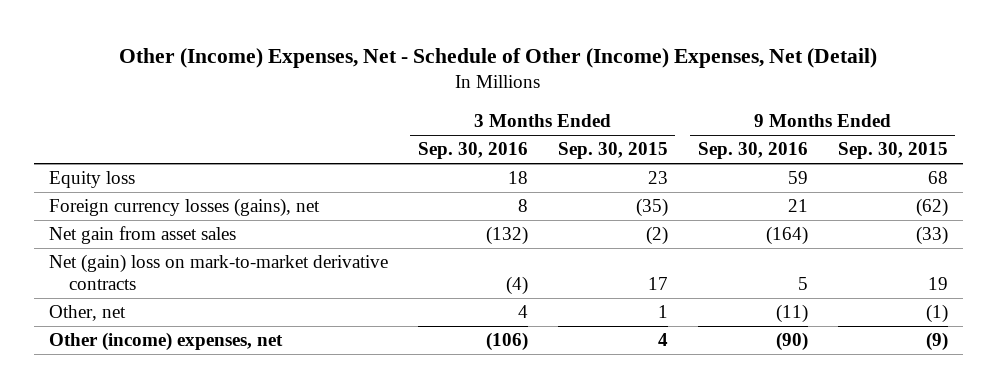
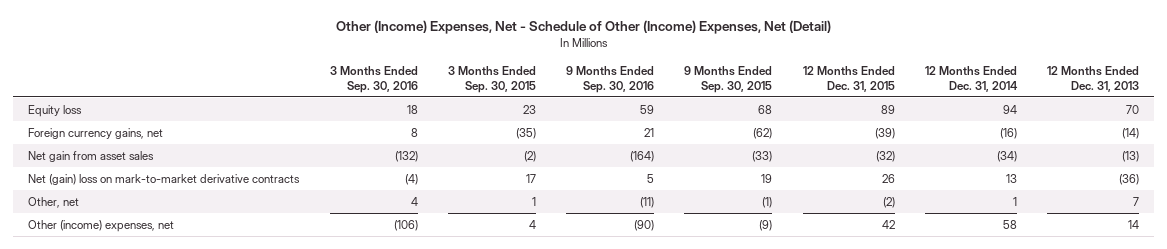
- | 3 Months Ended Sep. 30, 2016 | 3 Months Ended Sep. 30, 2015 | 9 Months Ended Sep. 30, 2016 | 9 Months Ended Sep. 30, 2015
+ | 3 Months Ended Sep. 30, 2016 | 3 Months Ended Sep. 30, 2015 | 9 Months Ended Sep. 30, 2016 | 9 Months Ended Sep. 30, 2015 | 12 Months Ended Dec. 31, 2015 | 12 Months Ended Dec. 31, 2014 | 12 Months Ended Dec. 31, 2013
- Foreign currency losses (gains), net | 8 | (35) | 21 | (62)
+ Foreign currency gains, net | 8 | (35) | 21 | (62) | (39) | (16) | (14)

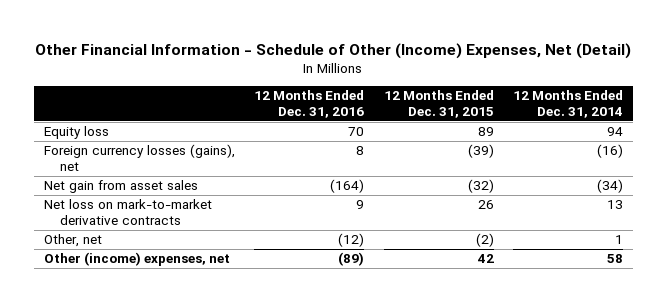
- Other (Income) Expenses, Net - Schedule of Other (Income) Expenses, Net (Detail)
+ Other Financial Information - Schedule of Other (Income) Expenses, Net (Detail)
- | 3 Months Ended Sep. 30, 2016 | 3 Months Ended Sep. 30, 2015 | 9 Months Ended Sep. 30, 2016 | 9 Months Ended Sep. 30, 2015 | 12 Months Ended Dec. 31, 2015 | 12 Months Ended Dec. 31, 2014 | 12 Months Ended Dec. 31, 2013
+ | 12 Months Ended Dec. 31, 2016 | 12 Months Ended Dec. 31, 2015 | 12 Months Ended Dec. 31, 2014
- Foreign currency gains, net | 8 | (35) | 21 | (62) | (39) | (16) | (14)
+ Foreign currency losses (gains), net | 8 | (39) | (16)
- Net (gain) loss on mark-to-market derivative contracts | (4) | 17 | 5 | 19 | 26 | 13 | (36)
+ Net loss on mark-to-market derivative contracts | 9 | 26 | 13

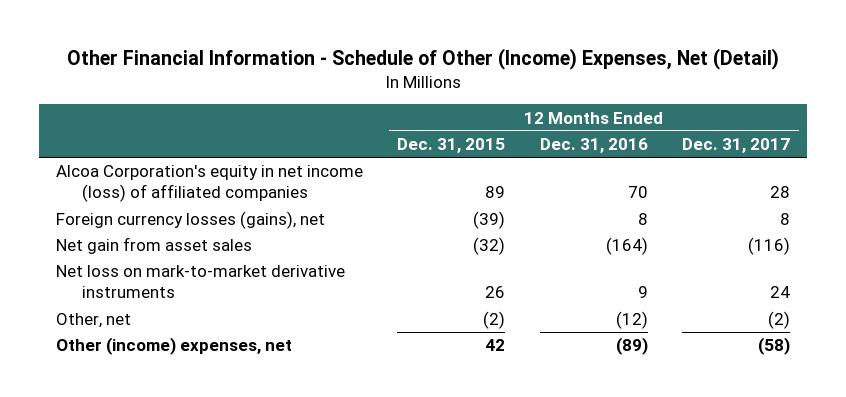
- | 12 Months Ended Dec. 31, 2016 | 12 Months Ended Dec. 31, 2015 | 12 Months Ended Dec. 31, 2014
+ | 12 Months Ended Dec. 31, 2015 | 12 Months Ended Dec. 31, 2016 | 12 Months Ended Dec. 31, 2017
- Equity loss | 70 | 89 | 94
+ Alcoa Corporation's equity in net income (loss) of affiliated companies | 89 | 70 | 28
- Net loss on mark-to-market derivative contracts | 9 | 26 | 13
+ Net loss on mark-to-market derivative instruments | 26 | 9 | 24

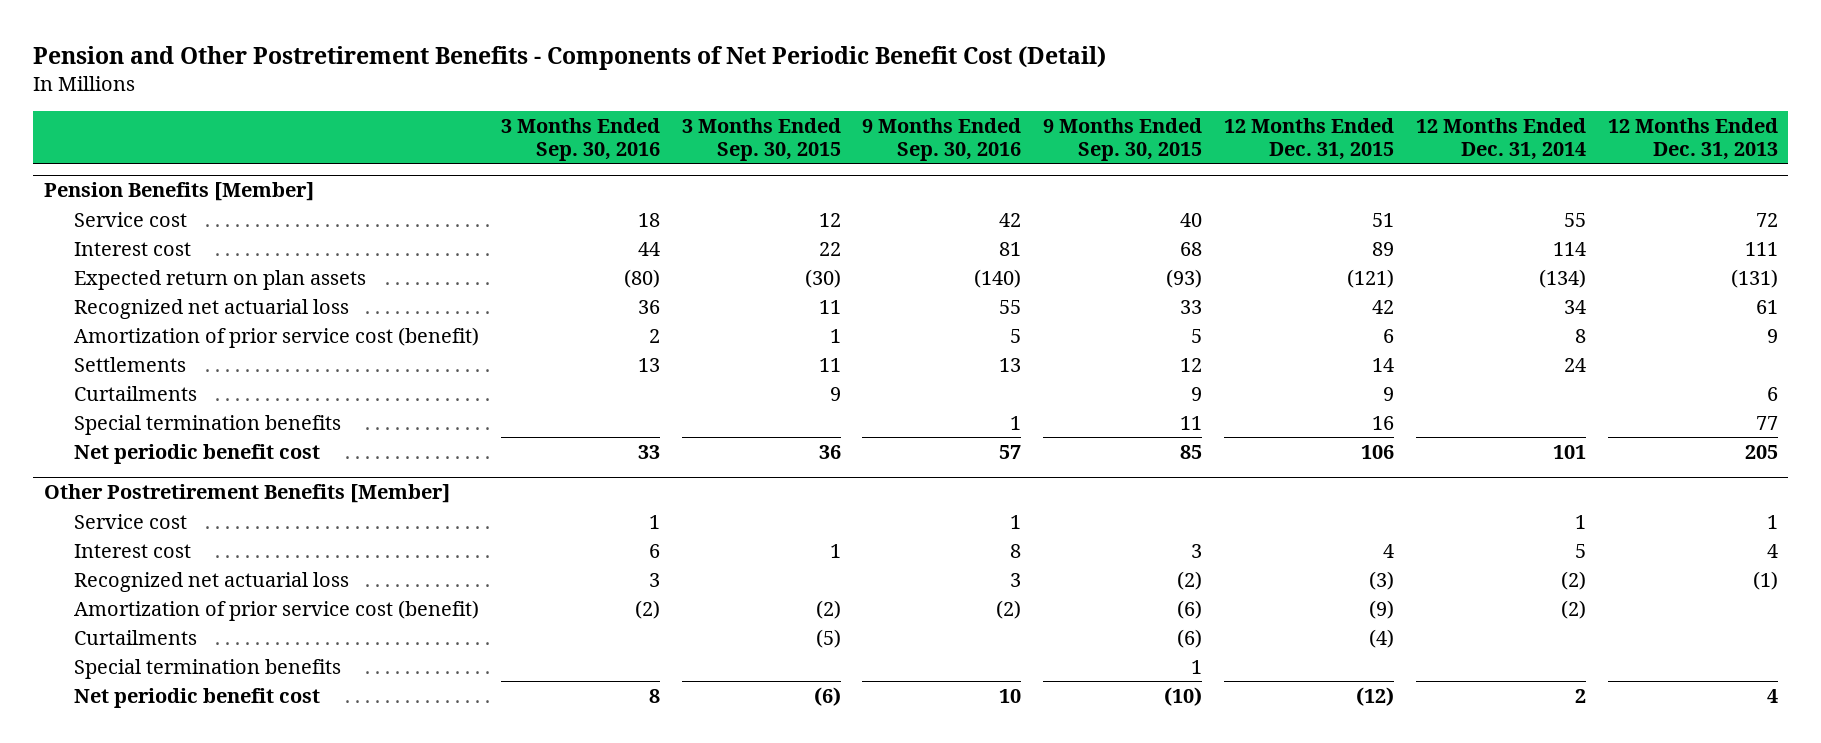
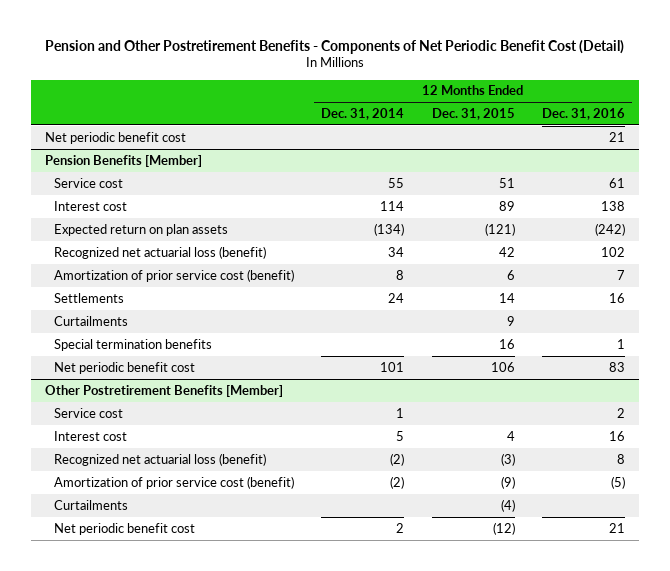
- | 3 Months Ended Sep. 30, 2016 | 3 Months Ended Sep. 30, 2015 | 9 Months Ended Sep. 30, 2016 | 9 Months Ended Sep. 30, 2015 | 12 Months Ended Dec. 31, 2015 | 12 Months Ended Dec. 31, 2014 | 12 Months Ended Dec. 31, 2013
+ | 12 Months Ended Dec. 31, 2014 | 12 Months Ended Dec. 31, 2015 | 12 Months Ended Dec. 31, 2016
+ Net periodic benefit cost | | | 21
@ Pension Benefits [Member]
- Recognized net actuarial loss | 36 | 11 | 55 | 33 | 42 | 34 | 61
+ Recognized net actuarial loss (benefit) | 34 | 42 | 102
@ Other Postretirement Benefits [Member]
- Recognized net actuarial loss | 3 | | 3 | (2) | (3) | (2) | (1)
+ Recognized net actuarial loss (benefit) | (2) | (3) | 8
- Special termination benefits | | | | 1 | | |

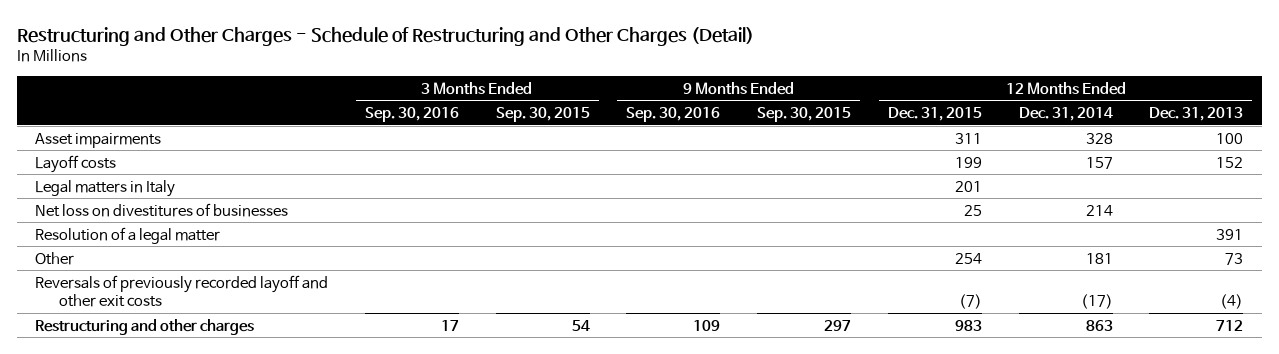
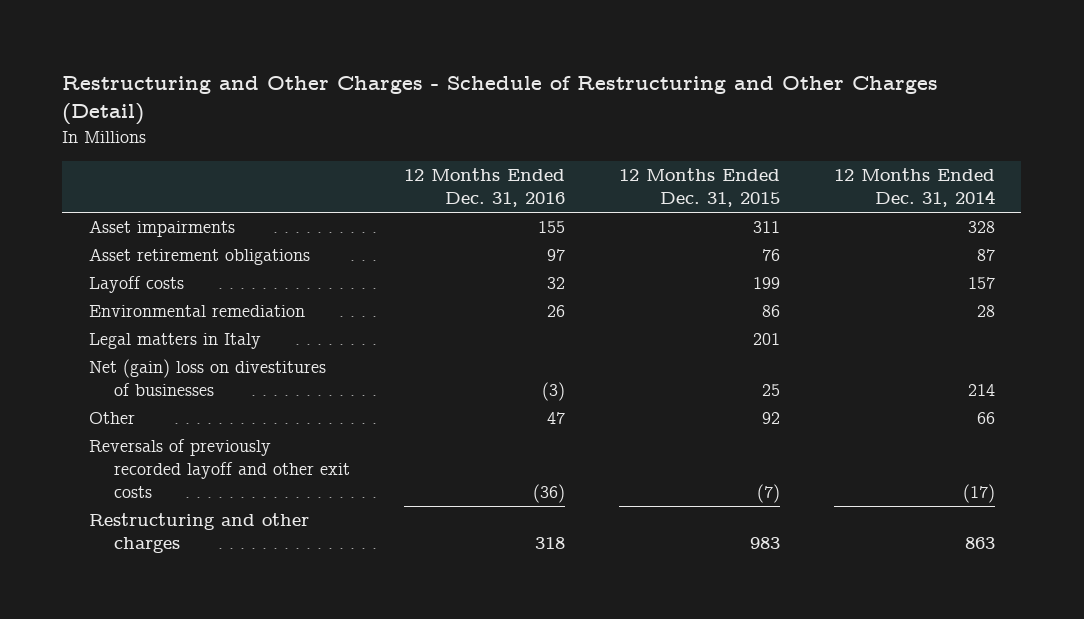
- | 3 Months Ended Sep. 30, 2016 | 3 Months Ended Sep. 30, 2015 | 9 Months Ended Sep. 30, 2016 | 9 Months Ended Sep. 30, 2015 | 12 Months Ended Dec. 31, 2015 | 12 Months Ended Dec. 31, 2014 | 12 Months Ended Dec. 31, 2013
+ | 12 Months Ended Dec. 31, 2016 | 12 Months Ended Dec. 31, 2015 | 12 Months Ended Dec. 31, 2014
+ Asset retirement obligations | 97 | 76 | 87
+ Environmental remediation | 26 | 86 | 28
- Net loss on divestitures of businesses | | | | | 25 | 214 |
- Resolution of a legal matter | | | | | | | 391
- Other | | | | | 254 | 181 | 73
+ Net (gain) loss on divestitures of businesses | (3) | 25 | 214
+ Other | 47 | 92 | 66

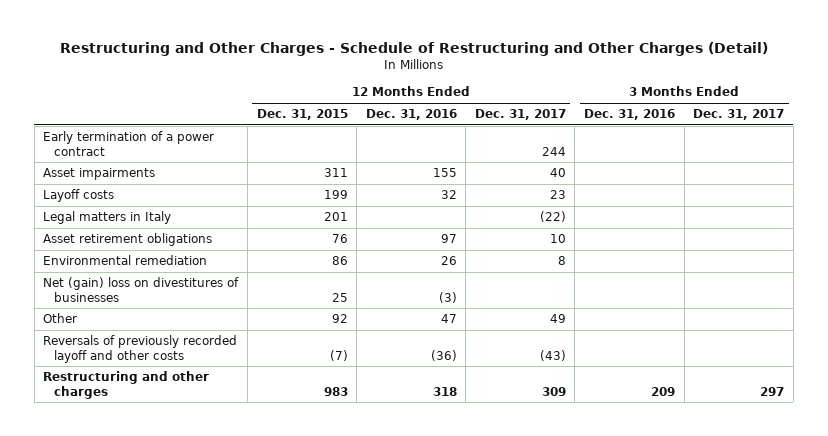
- | 12 Months Ended Dec. 31, 2016 | 12 Months Ended Dec. 31, 2015 | 12 Months Ended Dec. 31, 2014
+ | 12 Months Ended Dec. 31, 2015 | 12 Months Ended Dec. 31, 2016 | 12 Months Ended Dec. 31, 2017 | 3 Months Ended Dec. 31, 2016 | 3 Months Ended Dec. 31, 2017
+ Early termination of a power contract | | | 244 | |
moved down: Asset retirement obligations | 76 | 97 | 10 | |
moved down: Environmental remediation | 86 | 26 | 8 | |
- Reversals of previously recorded layoff and other exit costs | (36) | (7) | (17)
+ Reversals of previously recorded layoff and other costs | (7) | (36) | (43) | |

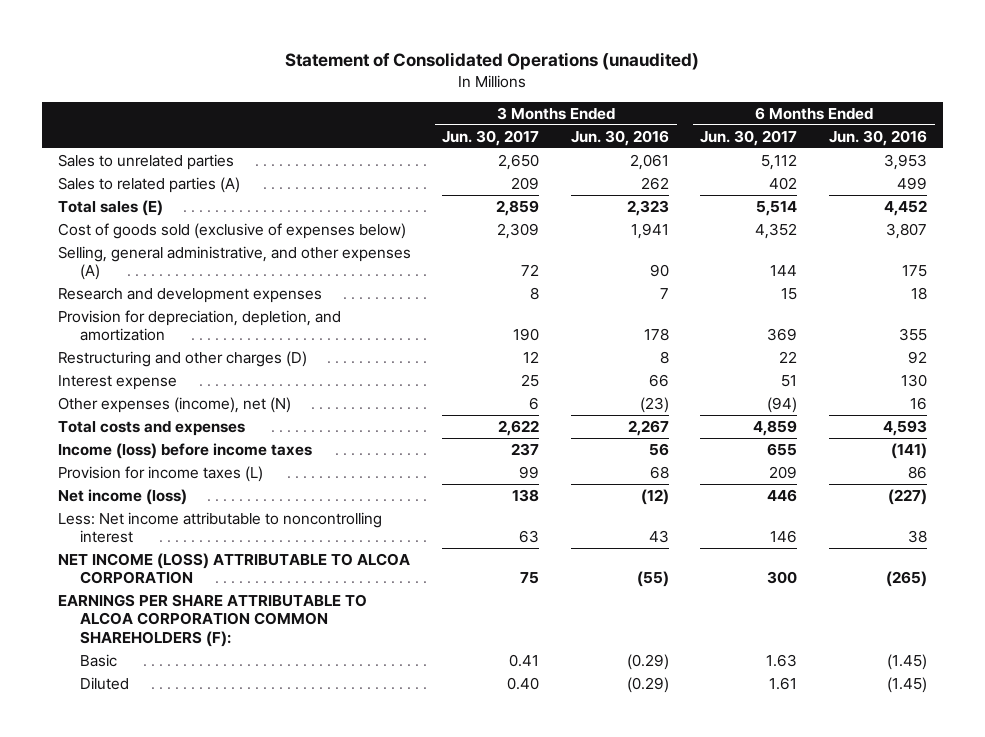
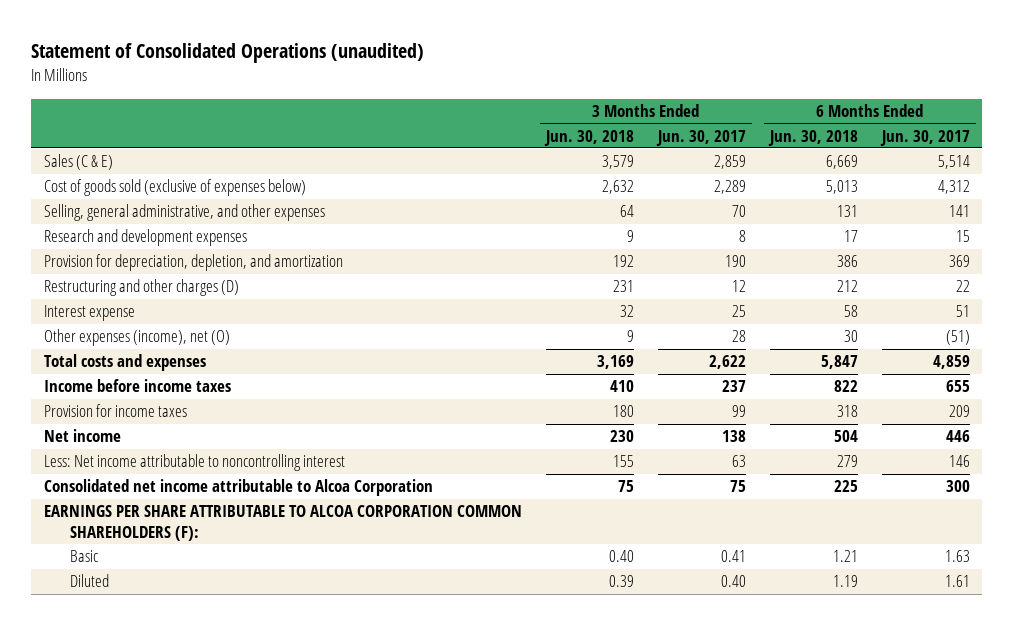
- | 3 Months Ended Jun. 30, 2017 | 3 Months Ended Jun. 30, 2016 | 6 Months Ended Jun. 30, 2017 | 6 Months Ended Jun. 30, 2016
+ | 3 Months Ended Jun. 30, 2018 | 3 Months Ended Jun. 30, 2017 | 6 Months Ended Jun. 30, 2018 | 6 Months Ended Jun. 30, 2017
- Sales to unrelated parties | 2,650 | 2,061 | 5,112 | 3,953
- Sales to related parties (A) | 209 | 262 | 402 | 499
- Total sales (E) | 2,859 | 2,323 | 5,514 | 4,452
- Cost of goods sold (exclusive of expenses below) | 2,309 | 1,941 | 4,352 | 3,807
- Selling, general administrative, and other expenses (A) | 72 | 90 | 144 | 175
+ Sales (C & E) | 3,579 | 2,859 | 6,669 | 5,514
+ Cost of goods sold (exclusive of expenses below) | 2,632 | 2,289 | 5,013 | 4,312
+ Selling, general administrative, and other expenses | 64 | 70 | 131 | 141
- Other expenses (income), net (N) | 6 | (23) | (94) | 16
+ Other expenses (income), net (O) | 9 | 28 | 30 | (51)
- Income (loss) before income taxes | 237 | 56 | 655 | (141)
- Provision for income taxes (L) | 99 | 68 | 209 | 86
- Net income (loss) | 138 | (12) | 446 | (227)
+ Income before income taxes | 410 | 237 | 822 | 655
+ Provision for income taxes | 180 | 99 | 318 | 209
+ Net income | 230 | 138 | 504 | 446
- NET INCOME (LOSS) ATTRIBUTABLE TO ALCOA CORPORATION | 75 | (55) | 300 | (265)
+ Consolidated net income attributable to Alcoa Corporation | 75 | 75 | 225 | 300

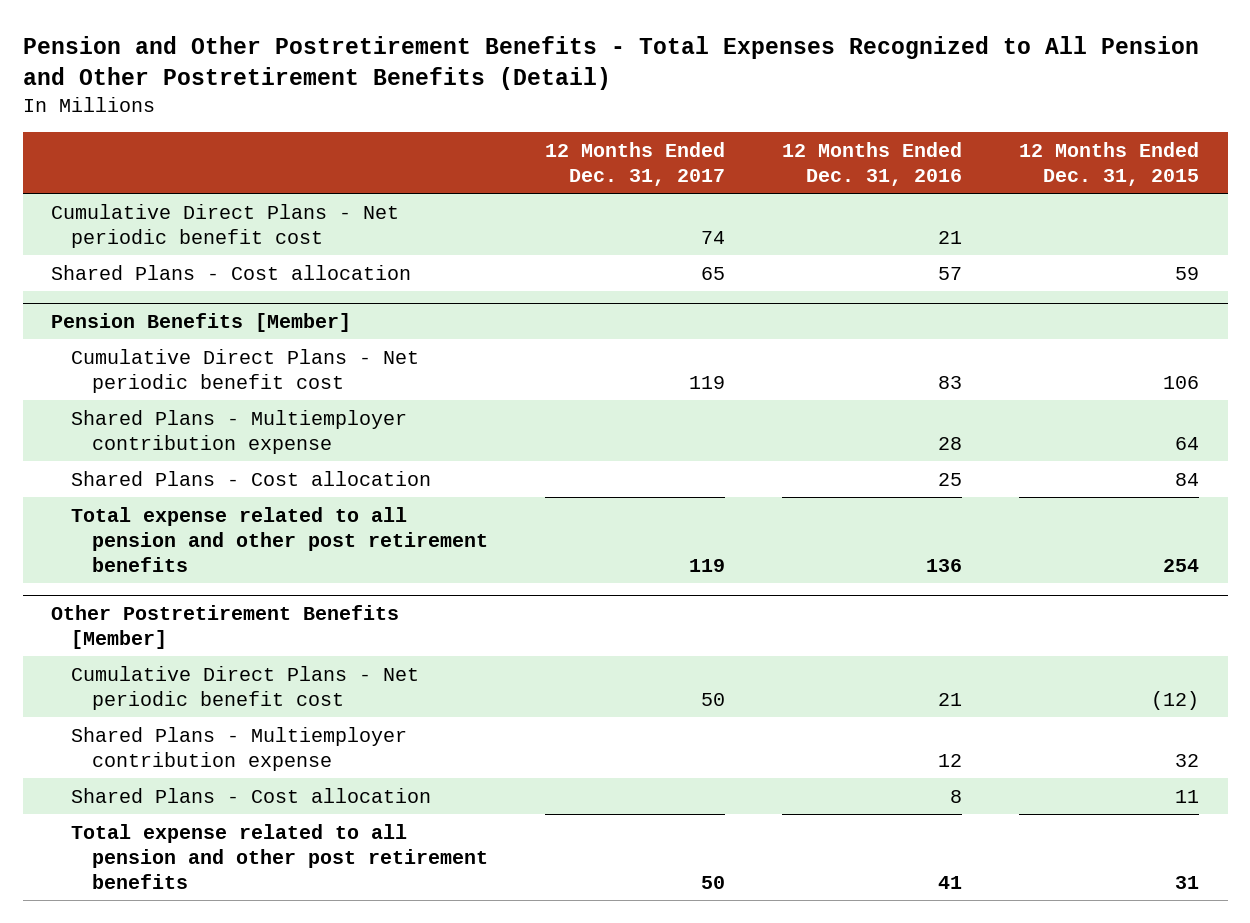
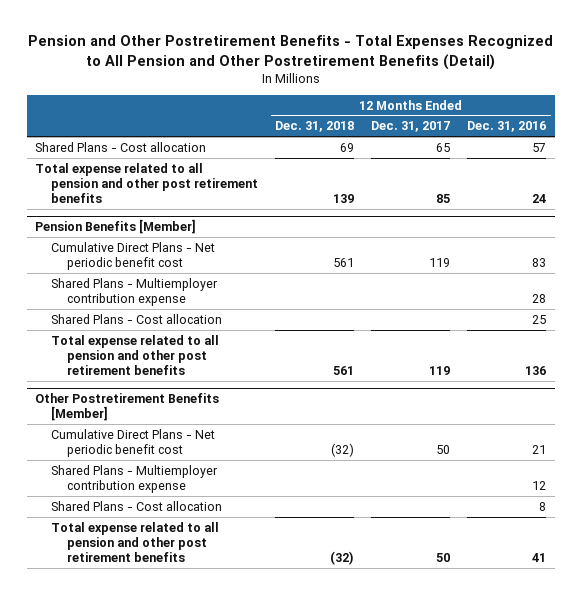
- | 12 Months Ended Dec. 31, 2017 | 12 Months Ended Dec. 31, 2016 | 12 Months Ended Dec. 31, 2015
+ | 12 Months Ended Dec. 31, 2018 | 12 Months Ended Dec. 31, 2017 | 12 Months Ended Dec. 31, 2016
- Cumulative Direct Plans - Net periodic benefit cost | 74 | 21 |
+ Total expense related to all pension and other post retirement benefits | 139 | 85 | 24

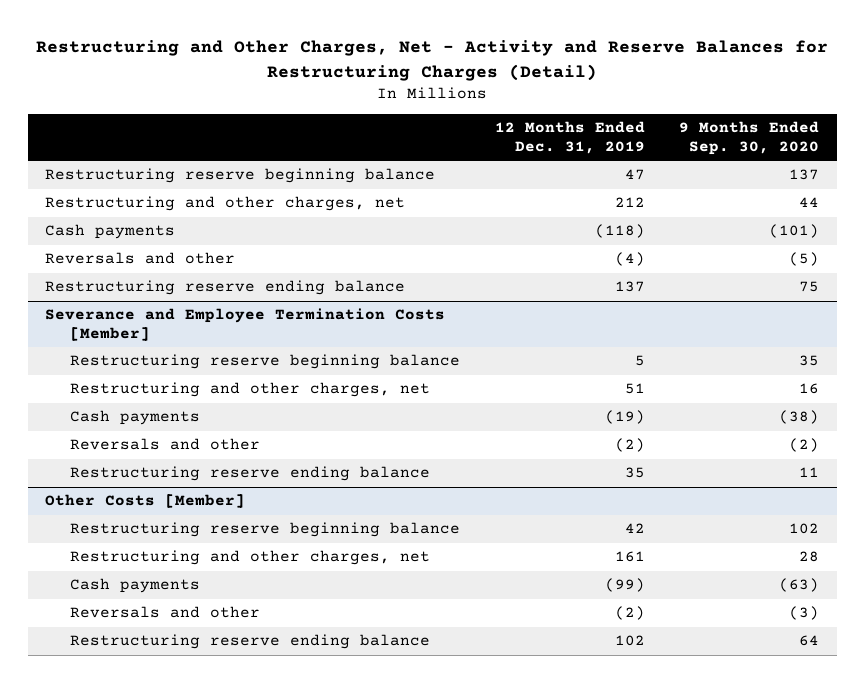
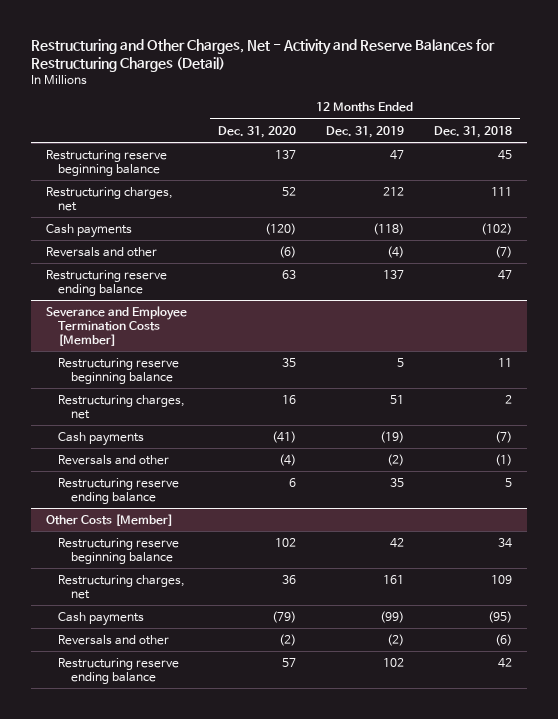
- | 12 Months Ended Dec. 31, 2019 | 9 Months Ended Sep. 30, 2020
+ | 12 Months Ended Dec. 31, 2020 | 12 Months Ended Dec. 31, 2019 | 12 Months Ended Dec. 31, 2018
- Restructuring and other charges, net | 212 | 44
+ Restructuring charges, net | 52 | 212 | 111
@ Severance and Employee Termination Costs [Member]
- Restructuring and other charges, net | 51 | 16
+ Restructuring charges, net | 16 | 51 | 2
@ Other Costs [Member]
- Restructuring and other charges, net | 161 | 28
+ Restructuring charges, net | 36 | 161 | 109

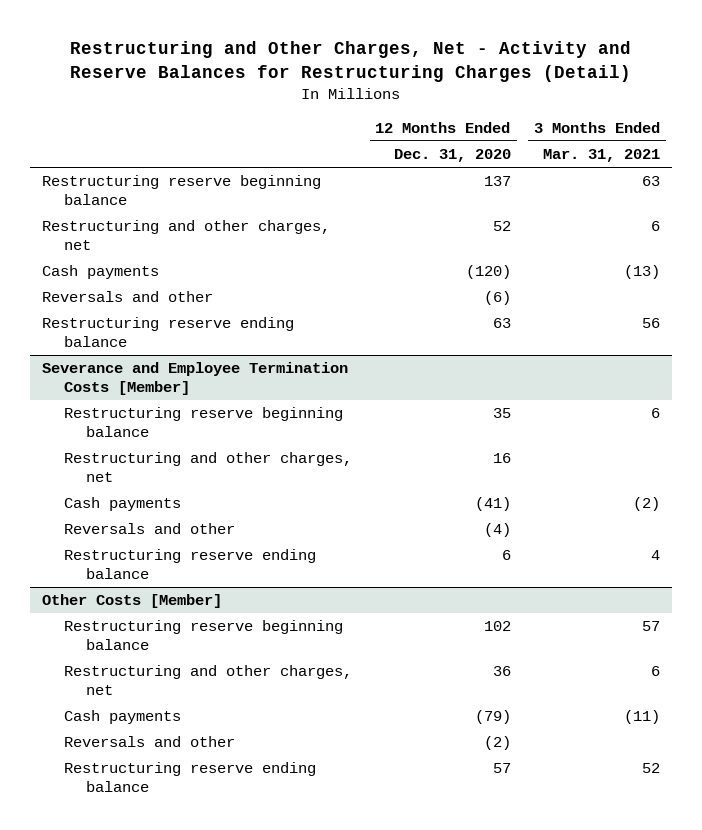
- | 12 Months Ended Dec. 31, 2020 | 12 Months Ended Dec. 31, 2019 | 12 Months Ended Dec. 31, 2018
+ | 12 Months Ended Dec. 31, 2020 | 3 Months Ended Mar. 31, 2021
- Restructuring charges, net | 52 | 212 | 111
+ Restructuring and other charges, net | 52 | 6
@ Severance and Employee Termination Costs [Member]
- Restructuring charges, net | 16 | 51 | 2
+ Restructuring and other charges, net | 16 |
@ Other Costs [Member]
- Restructuring charges, net | 36 | 161 | 109
+ Restructuring and other charges, net | 36 | 6

